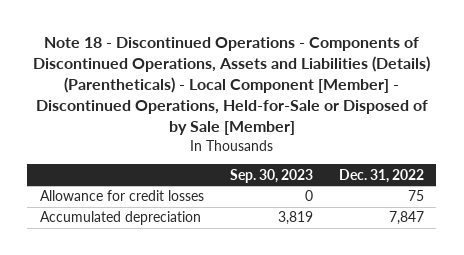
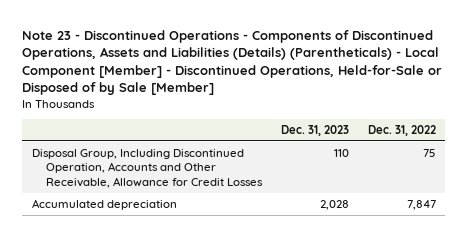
- Note 18 - Discontinued Operations - Components of Discontinued Operations, Assets and Liabilities (Details) (Parentheticals) - Local Component [Member] - Discontinued Operations, Held-for-Sale or Disposed of by Sale [Member]
+ Note 23 - Discontinued Operations - Components of Discontinued Operations, Assets and Liabilities (Details) (Parentheticals) - Local Component [Member] - Discontinued Operations, Held-for-Sale or Disposed of by Sale [Member]
- | Sep. 30, 2023 | Dec. 31, 2022
+ | Dec. 31, 2023 | Dec. 31, 2022
- Allowance for credit losses | 0 | 75
+ Disposal Group, Including Discontinued Operation, Accounts and Other Receivable, Allowance for Credit Losses | 110 | 75

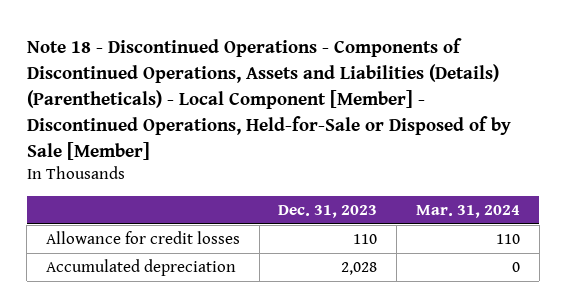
- Note 23 - Discontinued Operations - Components of Discontinued Operations, Assets and Liabilities (Details) (Parentheticals) - Local Component [Member] - Discontinued Operations, Held-for-Sale or Disposed of by Sale [Member]
+ Note 18 - Discontinued Operations - Components of Discontinued Operations, Assets and Liabilities (Details) (Parentheticals) - Local Component [Member] - Discontinued Operations, Held-for-Sale or Disposed of by Sale [Member]
- | Dec. 31, 2023 | Dec. 31, 2022
+ | Dec. 31, 2023 | Mar. 31, 2024
- Disposal Group, Including Discontinued Operation, Accounts and Other Receivable, Allowance for Credit Losses | 110 | 75
+ Allowance for credit losses | 110 | 110

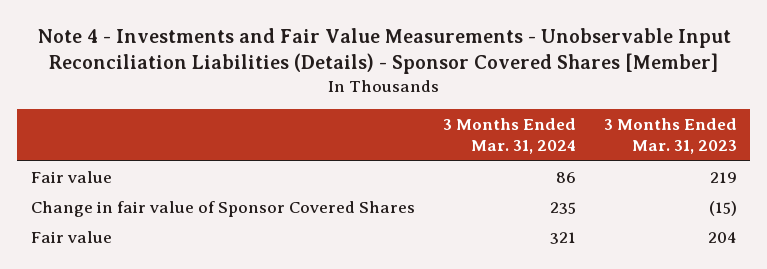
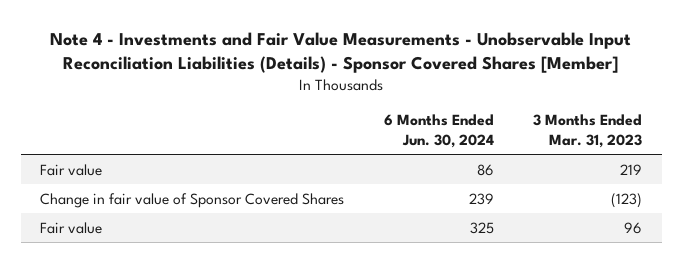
- | 3 Months Ended Mar. 31, 2024 | 3 Months Ended Mar. 31, 2023
+ | 6 Months Ended Jun. 30, 2024 | 3 Months Ended Mar. 31, 2023
- Change in fair value of Sponsor Covered Shares | 235 | (15)
- Fair value | 321 | 204
+ Change in fair value of Sponsor Covered Shares | 239 | (123)
+ Fair value | 325 | 96

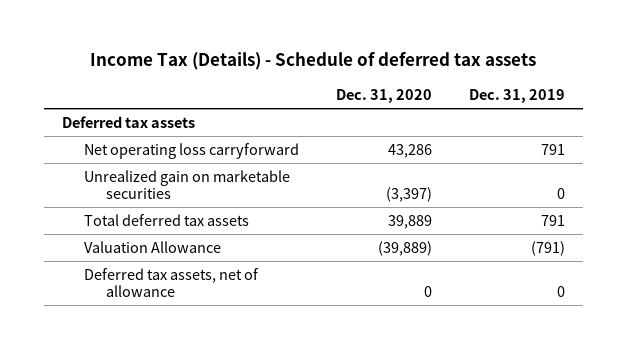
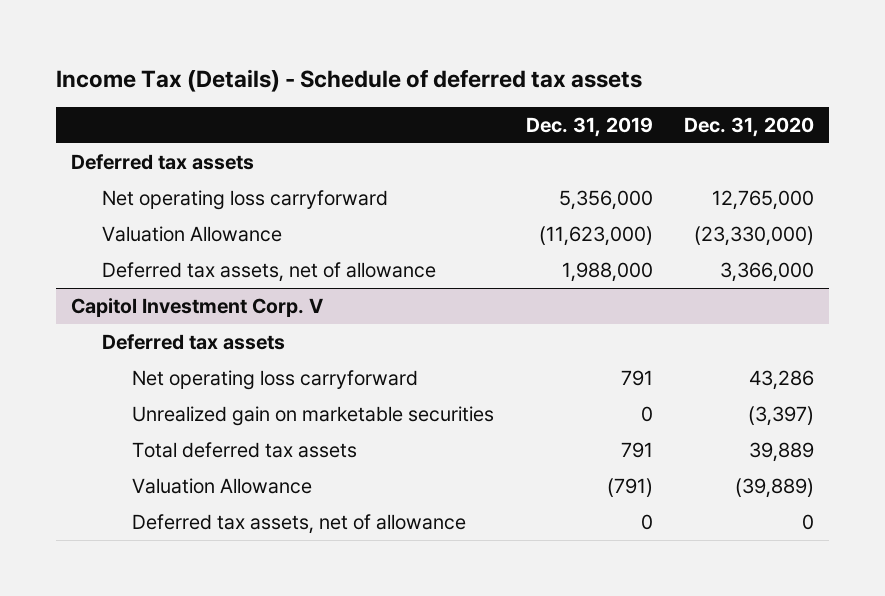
- | Dec. 31, 2020 | Dec. 31, 2019
+ | Dec. 31, 2019 | Dec. 31, 2020
+ Net operating loss carryforward | 5,356,000 | 12,765,000
+ Valuation Allowance | (11,623,000) | (23,330,000)
+ Deferred tax assets, net of allowance | 1,988,000 | 3,366,000
+ Capitol Investment Corp. V
+ Deferred tax assets

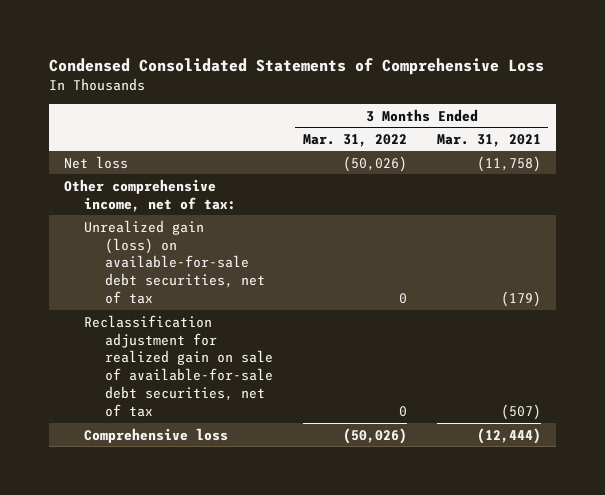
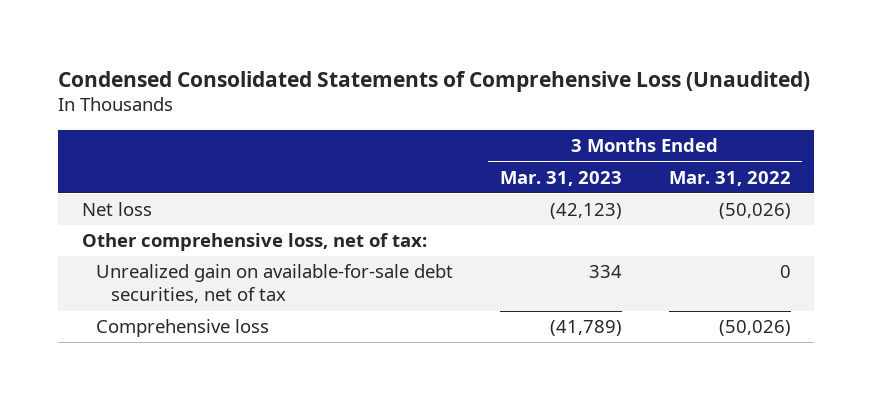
- Condensed Consolidated Statements of Comprehensive Loss
+ Condensed Consolidated Statements of Comprehensive Loss (Unaudited)
- | 3 Months Ended Mar. 31, 2022 | 3 Months Ended Mar. 31, 2021
+ | 3 Months Ended Mar. 31, 2023 | 3 Months Ended Mar. 31, 2022
- Other comprehensive income, net of tax:
- Unrealized gain (loss) on available-for-sale debt securities, net of tax | 0 | (179)
- Reclassification adjustment for realized gain on sale of available-for-sale debt securities, net of tax | 0 | (507)
+ Other comprehensive loss, net of tax:
+ Unrealized gain on available-for-sale debt securities, net of tax | 334 | 0

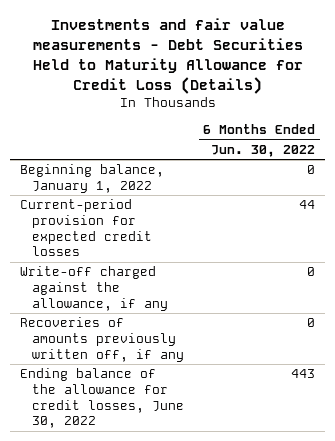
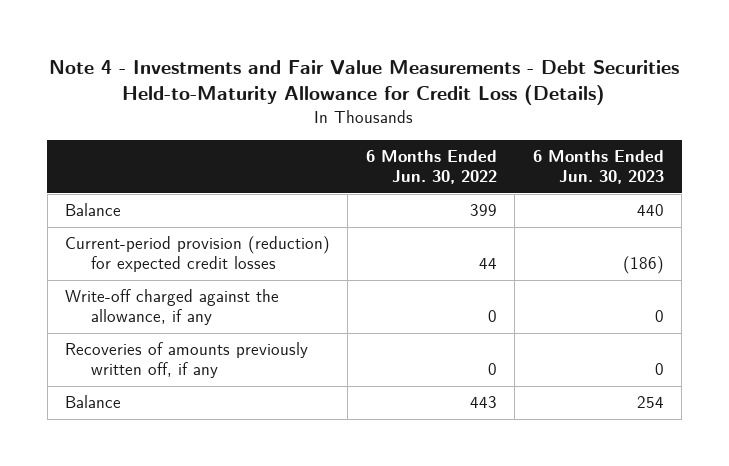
- Investments and fair value measurements - Debt Securities Held to Maturity Allowance for Credit Loss (Details)
+ Note 4 - Investments and Fair Value Measurements - Debt Securities Held-to-Maturity Allowance for Credit Loss (Details)
- | 6 Months Ended Jun. 30, 2022
+ | 6 Months Ended Jun. 30, 2022 | 6 Months Ended Jun. 30, 2023
- Beginning balance, January 1, 2022 | 0
- Current-period provision for expected credit losses | 44
+ Balance | 399 | 440
+ Current-period provision (reduction) for expected credit losses | 44 | (186)
- Ending balance of the allowance for credit losses, June 30, 2022 | 443
+ Balance | 443 | 254

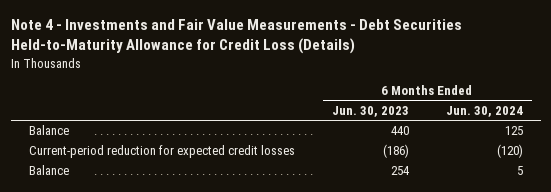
- | 6 Months Ended Jun. 30, 2022 | 6 Months Ended Jun. 30, 2023
+ | 6 Months Ended Jun. 30, 2023 | 6 Months Ended Jun. 30, 2024
- Current-period provision (reduction) for expected credit losses | 44 | (186)
- Write-off charged against the allowance, if any | 0 | 0
- Recoveries of amounts previously written off, if any | 0 | 0
+ Current-period reduction for expected credit losses | (186) | (120)

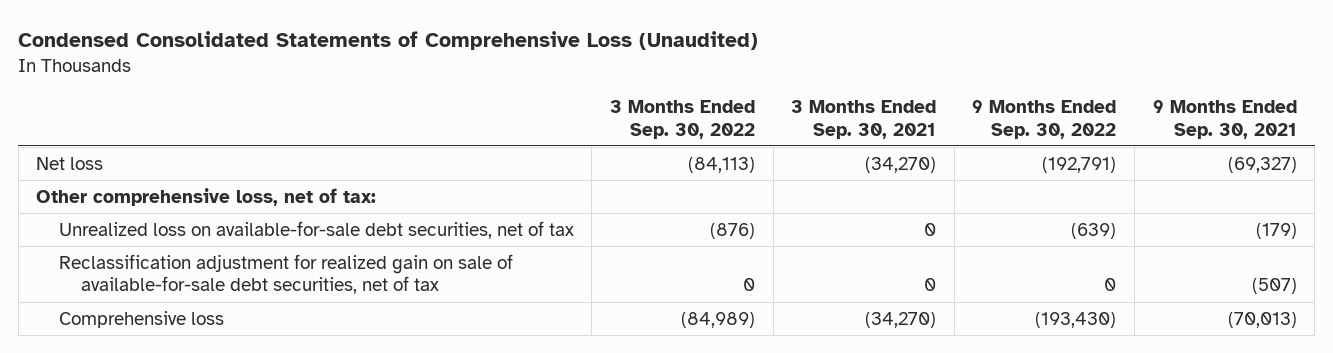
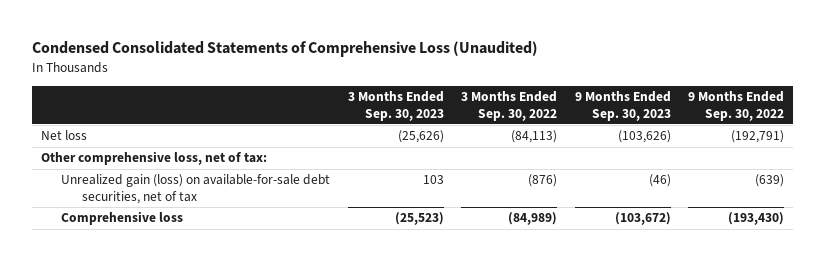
- | 3 Months Ended Sep. 30, 2022 | 3 Months Ended Sep. 30, 2021 | 9 Months Ended Sep. 30, 2022 | 9 Months Ended Sep. 30, 2021
+ | 3 Months Ended Sep. 30, 2023 | 3 Months Ended Sep. 30, 2022 | 9 Months Ended Sep. 30, 2023 | 9 Months Ended Sep. 30, 2022
- Unrealized loss on available-for-sale debt securities, net of tax | (876) | 0 | (639) | (179)
- Reclassification adjustment for realized gain on sale of available-for-sale debt securities, net of tax | 0 | 0 | 0 | (507)
+ Unrealized gain (loss) on available-for-sale debt securities, net of tax | 103 | (876) | (46) | (639)

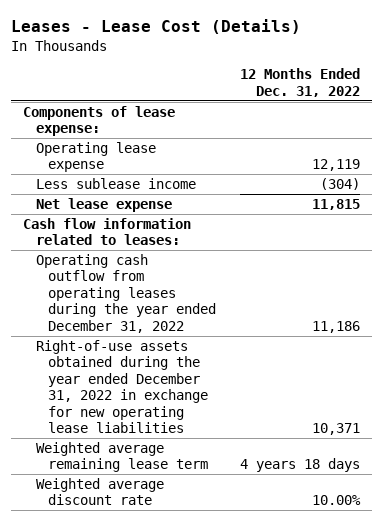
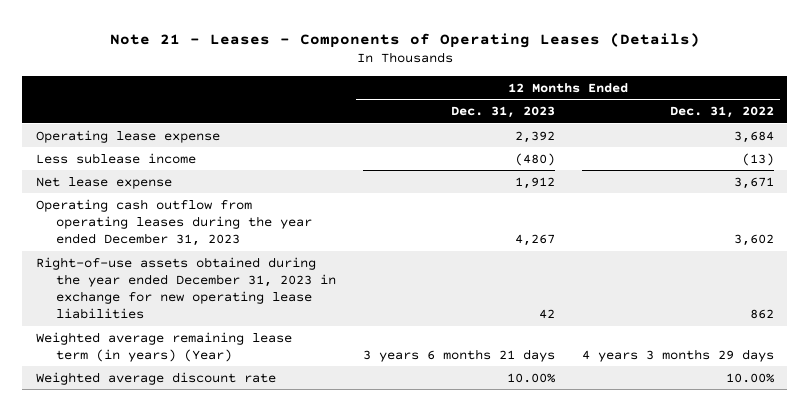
- Leases - Lease Cost (Details)
+ Note 21 - Leases - Components of Operating Leases (Details)
- | 12 Months Ended Dec. 31, 2022
+ | 12 Months Ended Dec. 31, 2023 | 12 Months Ended Dec. 31, 2022
- Components of lease expense:
- Operating lease expense | 12,119
- Less sublease income | (304)
- Net lease expense | 11,815
- Cash flow information related to leases:
- Operating cash outflow from operating leases during the year ended December 31, 2022 | 11,186
- Right-of-use assets obtained during the year ended December 31, 2022 in exchange for new operating lease liabilities | 10,371
- Weighted average remaining lease term | 4 years 18 days
+ Operating lease expense | 2,392 | 3,684
+ Less sublease income | (480) | (13)
+ Net lease expense | 1,912 | 3,671
+ Operating cash outflow from operating leases during the year ended December 31, 2023 | 4,267 | 3,602
+ Right-of-use assets obtained during the year ended December 31, 2023 in exchange for new operating lease liabilities | 42 | 862
+ Weighted average remaining lease term (in years) (Year) | 3 years 6 months 21 days | 4 years 3 months 29 days

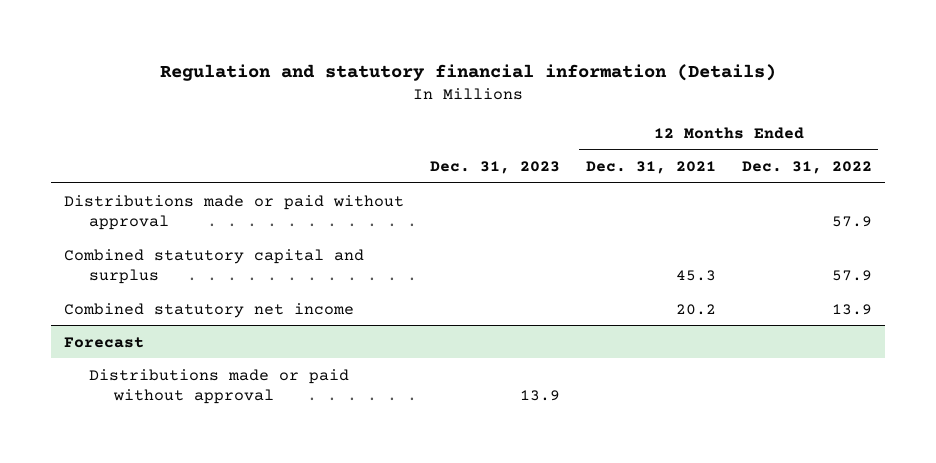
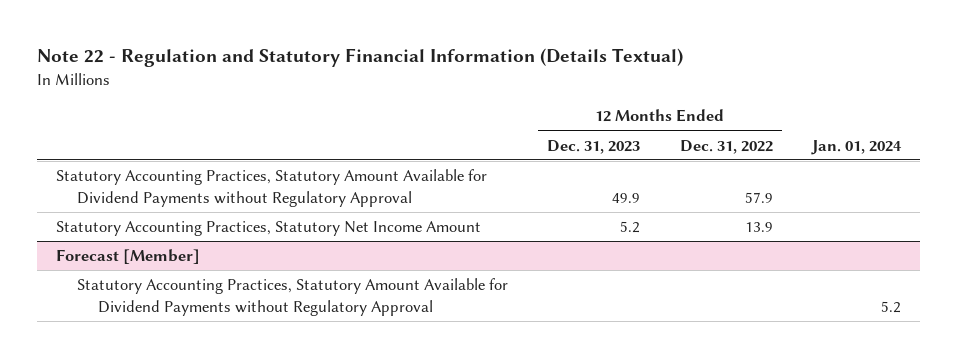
- Regulation and statutory financial information (Details)
+ Note 22 - Regulation and Statutory Financial Information (Details Textual)
- | Dec. 31, 2023 | 12 Months Ended Dec. 31, 2021 | 12 Months Ended Dec. 31, 2022
+ | 12 Months Ended Dec. 31, 2023 | 12 Months Ended Dec. 31, 2022 | Jan. 01, 2024
- Distributions made or paid without approval | | | 57.9
- Combined statutory capital and surplus | | 45.3 | 57.9
- Combined statutory net income | | 20.2 | 13.9
- Forecast
- Distributions made or paid without approval | 13.9 | |
+ Statutory Accounting Practices, Statutory Amount Available for Dividend Payments without Regulatory Approval | 49.9 | 57.9 |
+ Statutory Accounting Practices, Statutory Net Income Amount | 5.2 | 13.9 |
+ Forecast [Member]
+ Statutory Accounting Practices, Statutory Amount Available for Dividend Payments without Regulatory Approval | | | 5.2

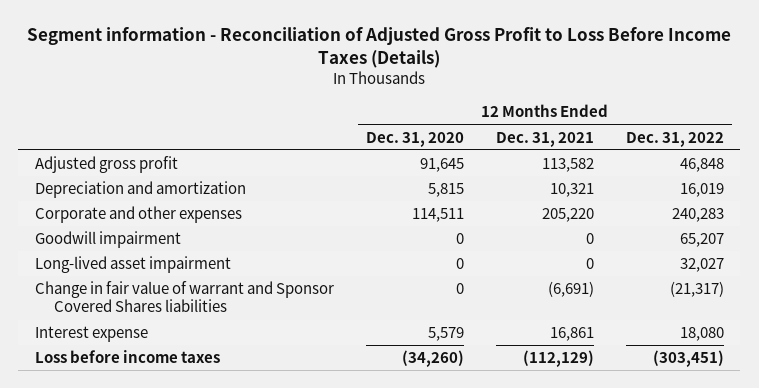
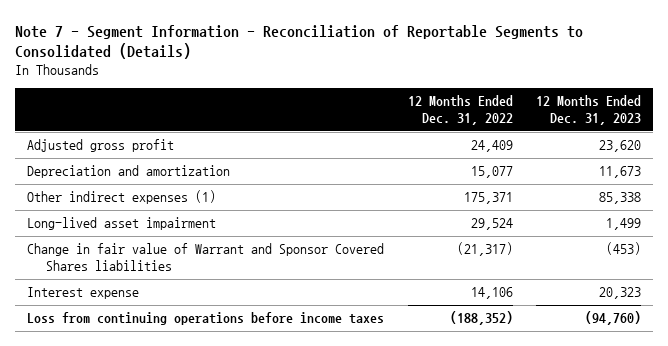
- Segment information - Reconciliation of Adjusted Gross Profit to Loss Before Income Taxes (Details)
+ Note 7 - Segment Information - Reconciliation of Reportable Segments to Consolidated (Details)
- | 12 Months Ended Dec. 31, 2020 | 12 Months Ended Dec. 31, 2021 | 12 Months Ended Dec. 31, 2022
+ | 12 Months Ended Dec. 31, 2022 | 12 Months Ended Dec. 31, 2023
- Adjusted gross profit | 91,645 | 113,582 | 46,848
- Depreciation and amortization | 5,815 | 10,321 | 16,019
- Corporate and other expenses | 114,511 | 205,220 | 240,283
- Goodwill impairment | 0 | 0 | 65,207
- Long-lived asset impairment | 0 | 0 | 32,027
- Change in fair value of warrant and Sponsor Covered Shares liabilities | 0 | (6,691) | (21,317)
- Interest expense | 5,579 | 16,861 | 18,080
- Loss before income taxes | (34,260) | (112,129) | (303,451)
+ Adjusted gross profit | 24,409 | 23,620
+ Depreciation and amortization | 15,077 | 11,673
+ Other indirect expenses (1) | 175,371 | 85,338
+ Long-lived asset impairment | 29,524 | 1,499
+ Change in fair value of Warrant and Sponsor Covered Shares liabilities | (21,317) | (453)
+ Interest expense | 14,106 | 20,323
+ Loss from continuing operations before income taxes | (188,352) | (94,760)

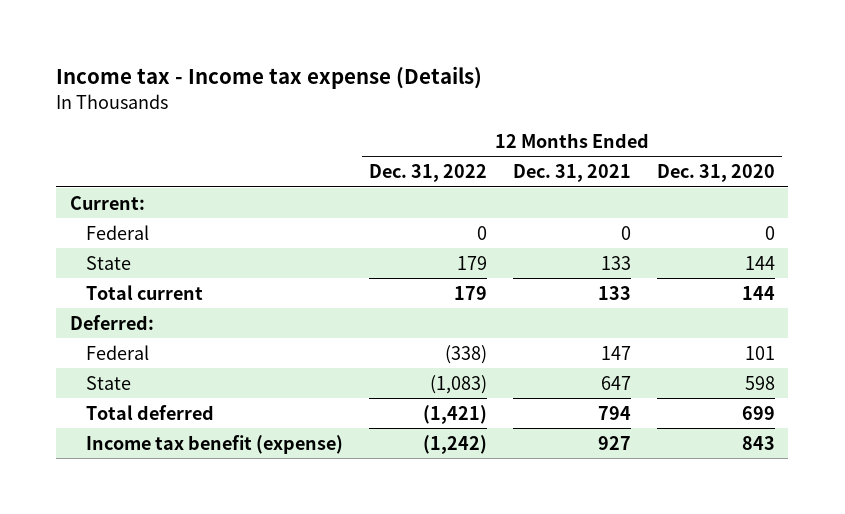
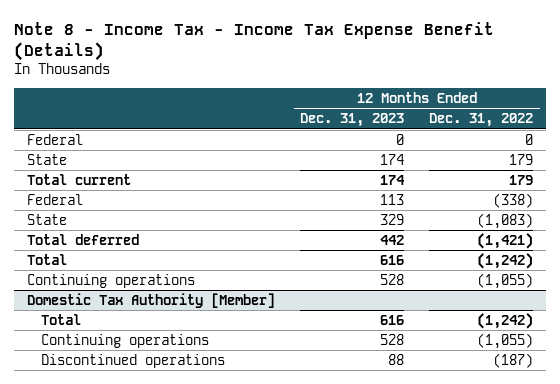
- Income tax - Income tax expense (Details)
+ Note 8 - Income Tax - Income Tax Expense Benefit (Details)
- | 12 Months Ended Dec. 31, 2022 | 12 Months Ended Dec. 31, 2021 | 12 Months Ended Dec. 31, 2020
+ | 12 Months Ended Dec. 31, 2023 | 12 Months Ended Dec. 31, 2022
- Current:
- Deferred:
- Income tax benefit (expense) | (1,242) | 927 | 843
+ Total | 616 | (1,242)
+ Continuing operations | 528 | (1,055)
+ Domestic Tax Authority [Member]
+ Total | 616 | (1,242)
+ Continuing operations | 528 | (1,055)
+ Discontinued operations | 88 | (187)

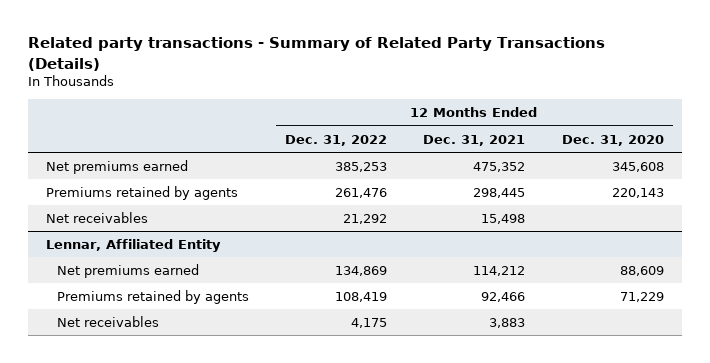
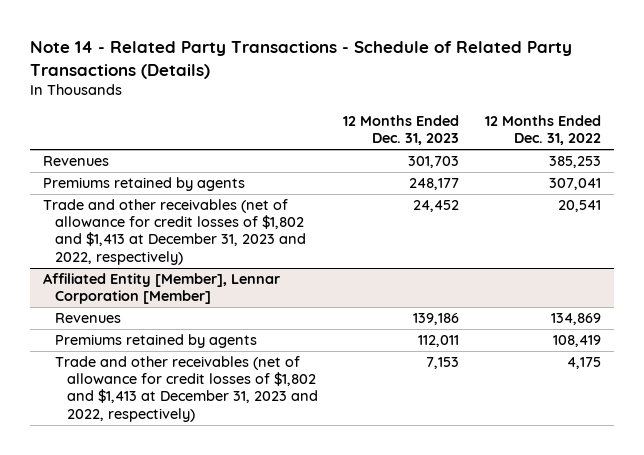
- Related party transactions - Summary of Related Party Transactions (Details)
+ Note 14 - Related Party Transactions - Schedule of Related Party Transactions (Details)
- | 12 Months Ended Dec. 31, 2022 | 12 Months Ended Dec. 31, 2021 | 12 Months Ended Dec. 31, 2020
+ | 12 Months Ended Dec. 31, 2023 | 12 Months Ended Dec. 31, 2022
- Net premiums earned | 385,253 | 475,352 | 345,608
- Premiums retained by agents | 261,476 | 298,445 | 220,143
- Net receivables | 21,292 | 15,498 |
- Lennar, Affiliated Entity
- Net premiums earned | 134,869 | 114,212 | 88,609
+ Revenues | 301,703 | 385,253
+ Premiums retained by agents | 248,177 | 307,041
+ Trade and other receivables (net of allowance for credit losses of $1,802 and $1,413 at December 31, 2023 and 2022, respectively) | 24,452 | 20,541
+ Affiliated Entity [Member], Lennar Corporation [Member]
+ Revenues | 139,186 | 134,869
- Net receivables | 4,175 | 3,883 |
+ Trade and other receivables (net of allowance for credit losses of $1,802 and $1,413 at December 31, 2023 and 2022, respectively) | 7,153 | 4,175

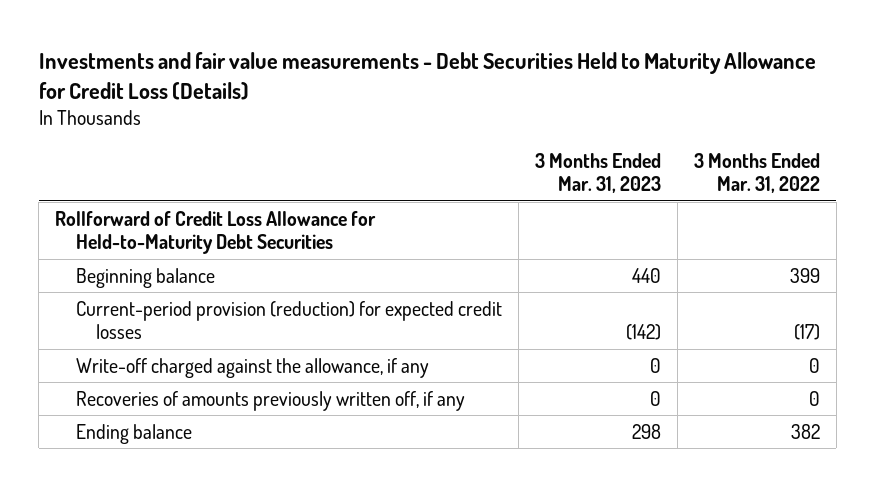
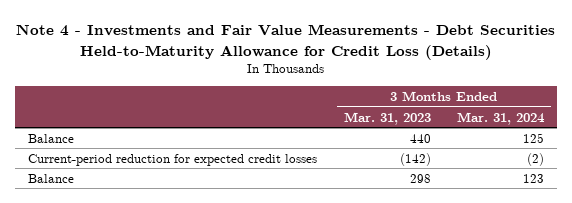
- Investments and fair value measurements - Debt Securities Held to Maturity Allowance for Credit Loss (Details)
+ Note 4 - Investments and Fair Value Measurements - Debt Securities Held-to-Maturity Allowance for Credit Loss (Details)
- | 3 Months Ended Mar. 31, 2023 | 3 Months Ended Mar. 31, 2022
+ | 3 Months Ended Mar. 31, 2023 | 3 Months Ended Mar. 31, 2024
- Rollforward of Credit Loss Allowance for Held-to-Maturity Debt Securities
- Beginning balance | 440 | 399
- Current-period provision (reduction) for expected credit losses | (142) | (17)
- Write-off charged against the allowance, if any | 0 | 0
- Recoveries of amounts previously written off, if any | 0 | 0
- Ending balance | 298 | 382
+ Balance | 440 | 125
+ Current-period reduction for expected credit losses | (142) | (2)
+ Balance | 298 | 123

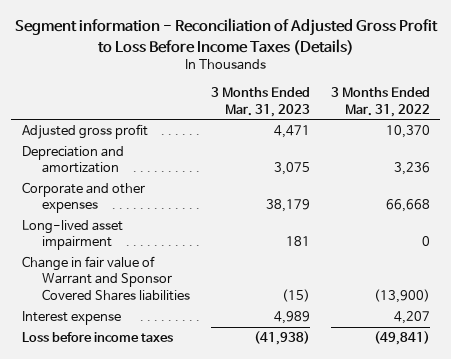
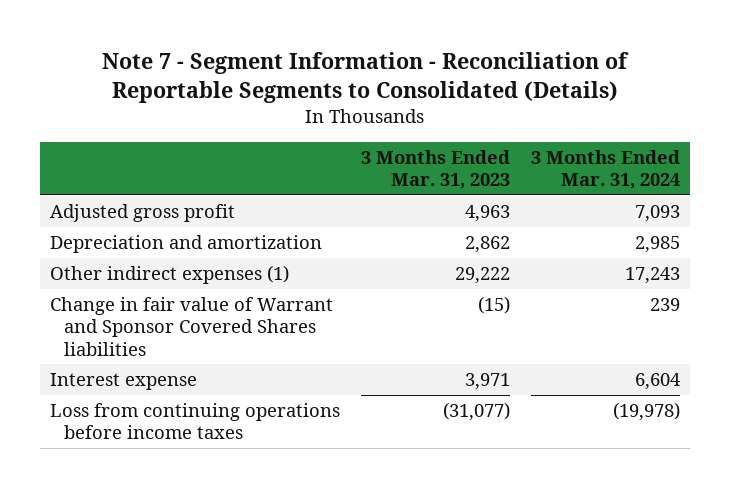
- Segment information - Reconciliation of Adjusted Gross Profit to Loss Before Income Taxes (Details)
+ Note 7 - Segment Information - Reconciliation of Reportable Segments to Consolidated (Details)
- | 3 Months Ended Mar. 31, 2023 | 3 Months Ended Mar. 31, 2022
+ | 3 Months Ended Mar. 31, 2023 | 3 Months Ended Mar. 31, 2024
- Adjusted gross profit | 4,471 | 10,370
- Depreciation and amortization | 3,075 | 3,236
- Corporate and other expenses | 38,179 | 66,668
- Long-lived asset impairment | 181 | 0
+ Adjusted gross profit | 4,963 | 7,093
+ Depreciation and amortization | 2,862 | 2,985
+ Other indirect expenses (1) | 29,222 | 17,243
- Interest expense | 4,989 | 4,207
- Loss before income taxes | (41,938) | (49,841)
+ Interest expense | 3,971 | 6,604
+ Loss from continuing operations before income taxes | (31,077) | (19,978)

